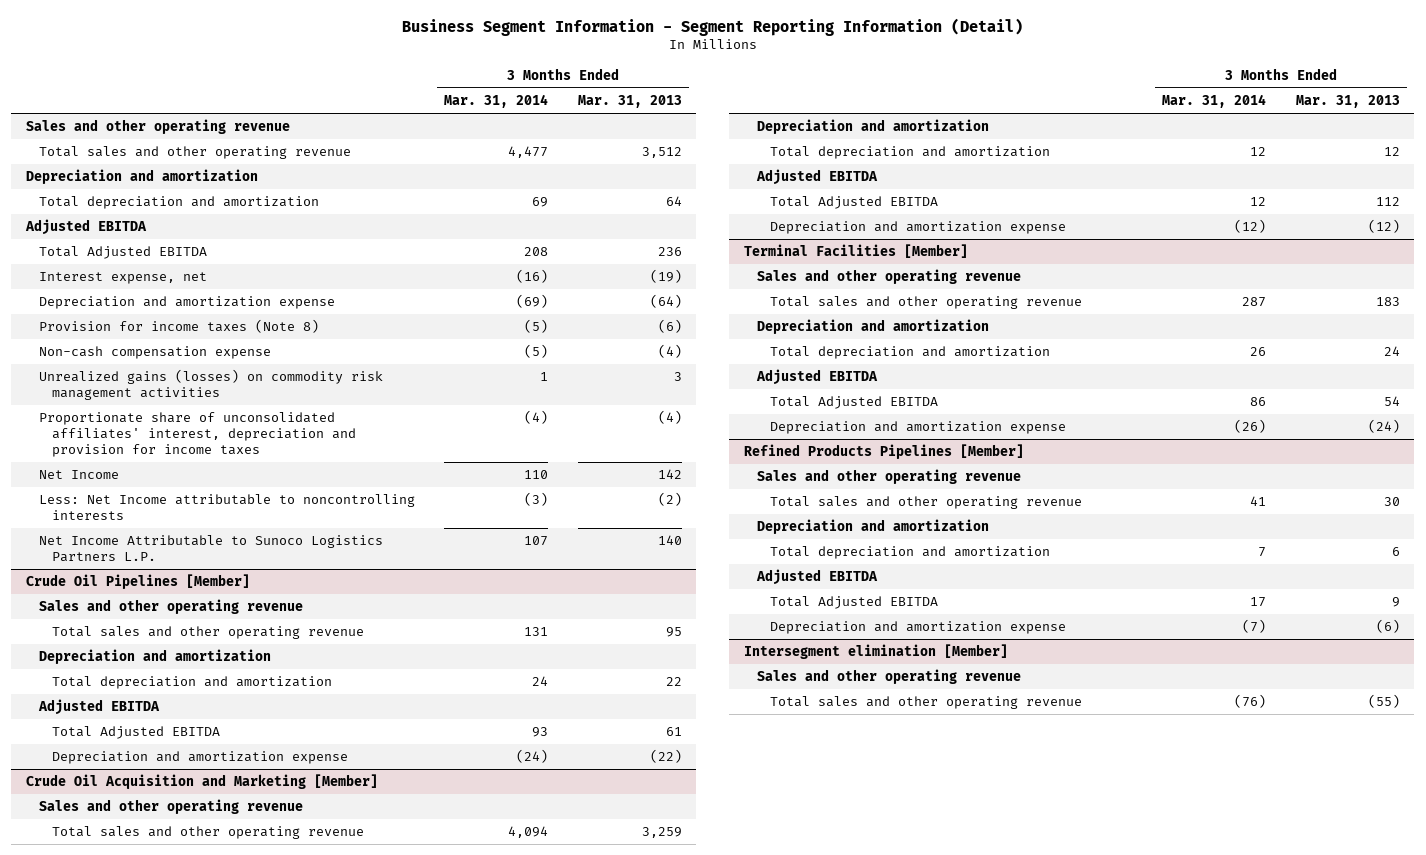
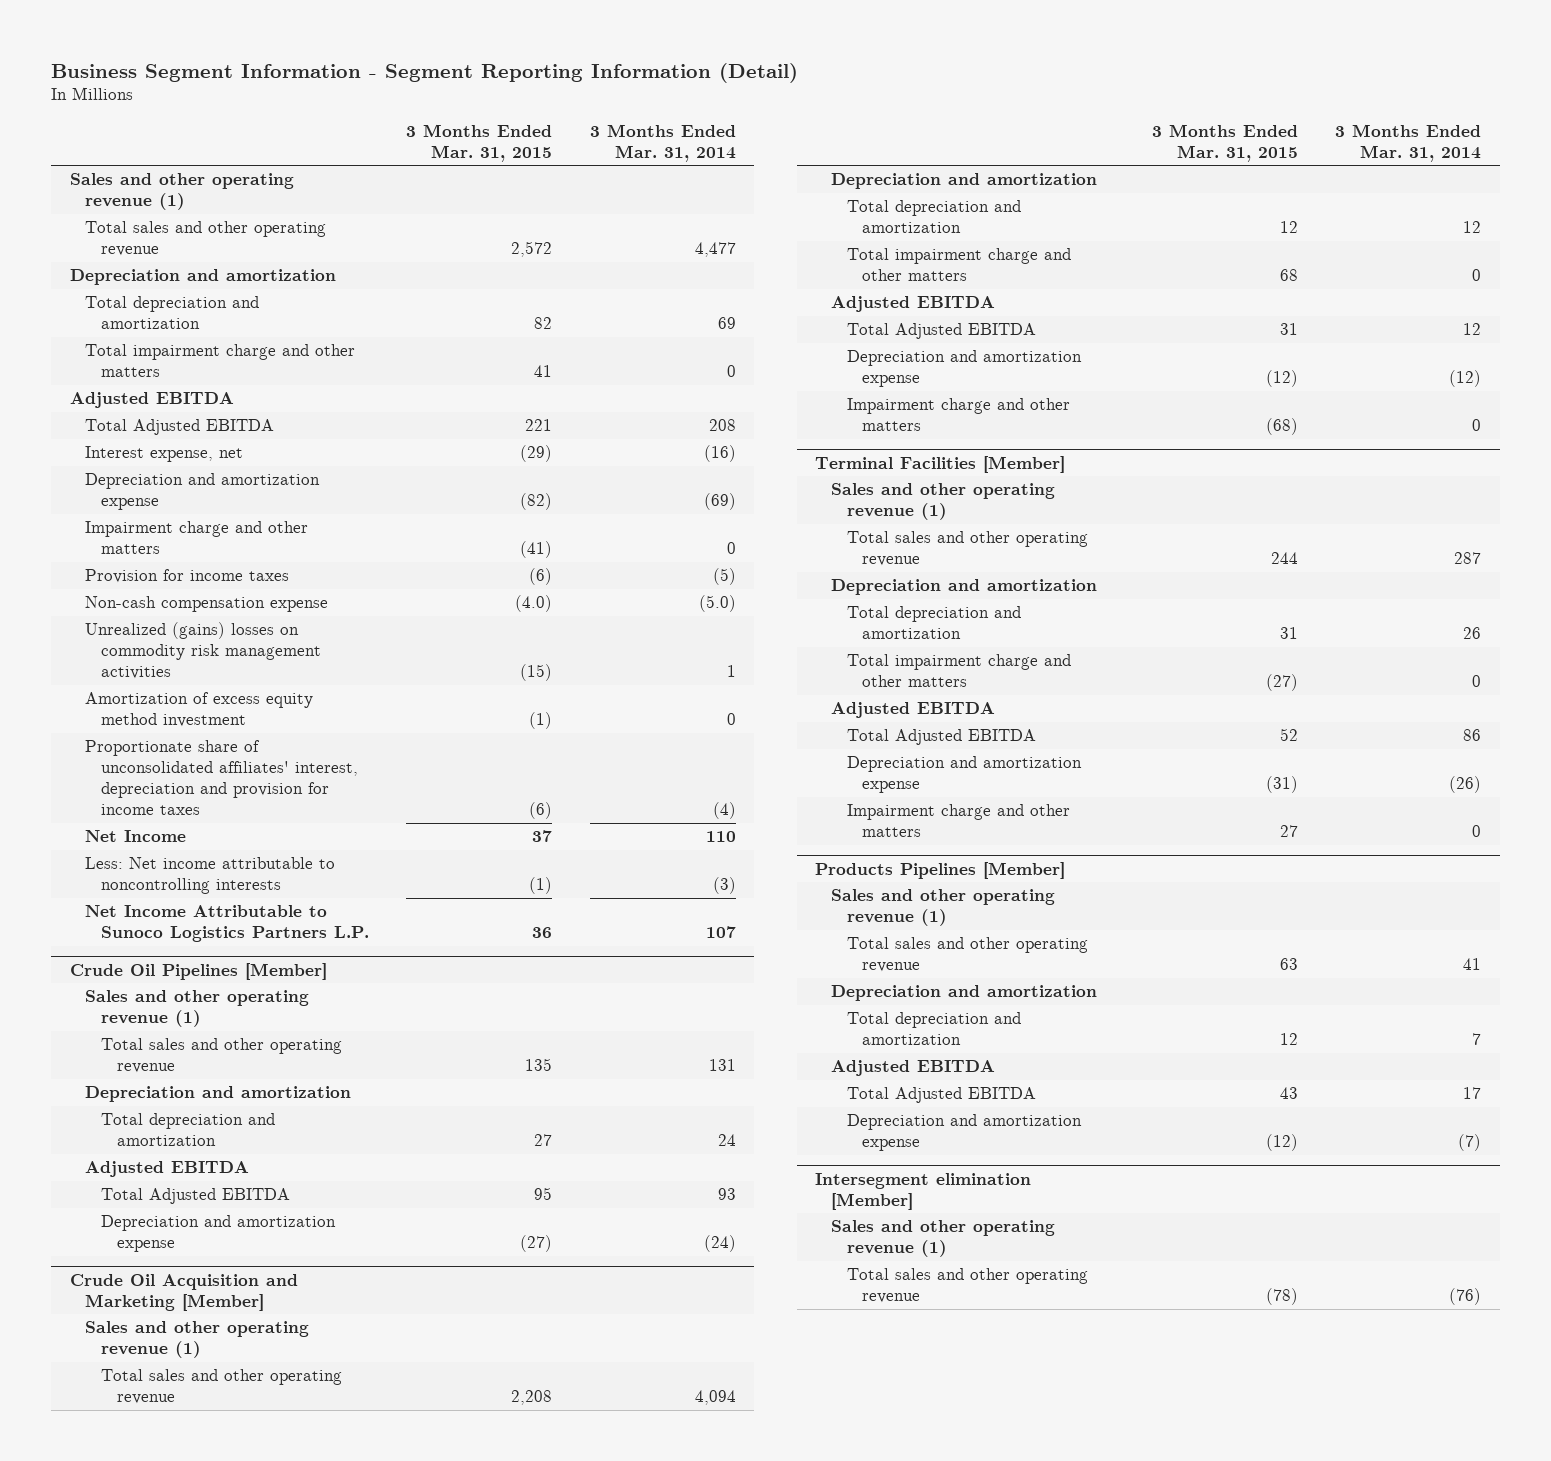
- | 3 Months Ended Mar. 31, 2014 | 3 Months Ended Mar. 31, 2013
+ | 3 Months Ended Mar. 31, 2015 | 3 Months Ended Mar. 31, 2014
- Sales and other operating revenue
+ Sales and other operating revenue (1)
+ Total impairment charge and other matters | 41 | 0
- Provision for income taxes (Note 8) | (5) | (6)
- Non-cash compensation expense | (5) | (4)
- Unrealized gains (losses) on commodity risk management activities | 1 | 3
+ Impairment charge and other matters | (41) | 0
+ Provision for income taxes | (6) | (5)
+ Non-cash compensation expense | (4.0) | (5.0)
+ Unrealized (gains) losses on commodity risk management activities | (15) | 1
+ Amortization of excess equity method investment | (1) | 0
- Less: Net Income attributable to noncontrolling interests | (3) | (2)
+ Less: Net income attributable to noncontrolling interests | (1) | (3)
@ Crude Oil Pipelines [Member]
- Sales and other operating revenue
+ Sales and other operating revenue (1)
@ Crude Oil Acquisition and Marketing [Member]
- Sales and other operating revenue
+ Sales and other operating revenue (1)
+ Total impairment charge and other matters | 68 | 0
+ Impairment charge and other matters | (68) | 0
@ Terminal Facilities [Member]
- Sales and other operating revenue
+ Sales and other operating revenue (1)
+ Total impairment charge and other matters | (27) | 0
- Refined Products Pipelines [Member]
- Sales and other operating revenue
@ Terminal Facilities [Member]
+ Impairment charge and other matters | 27 | 0
+ Products Pipelines [Member]
+ Sales and other operating revenue (1)
@ Intersegment elimination [Member]
- Sales and other operating revenue
+ Sales and other operating revenue (1)

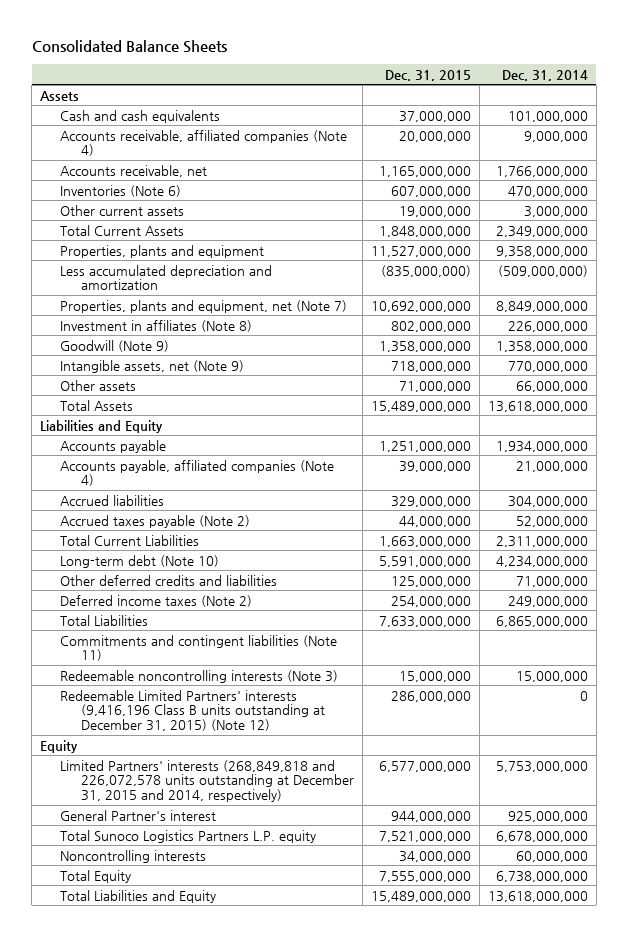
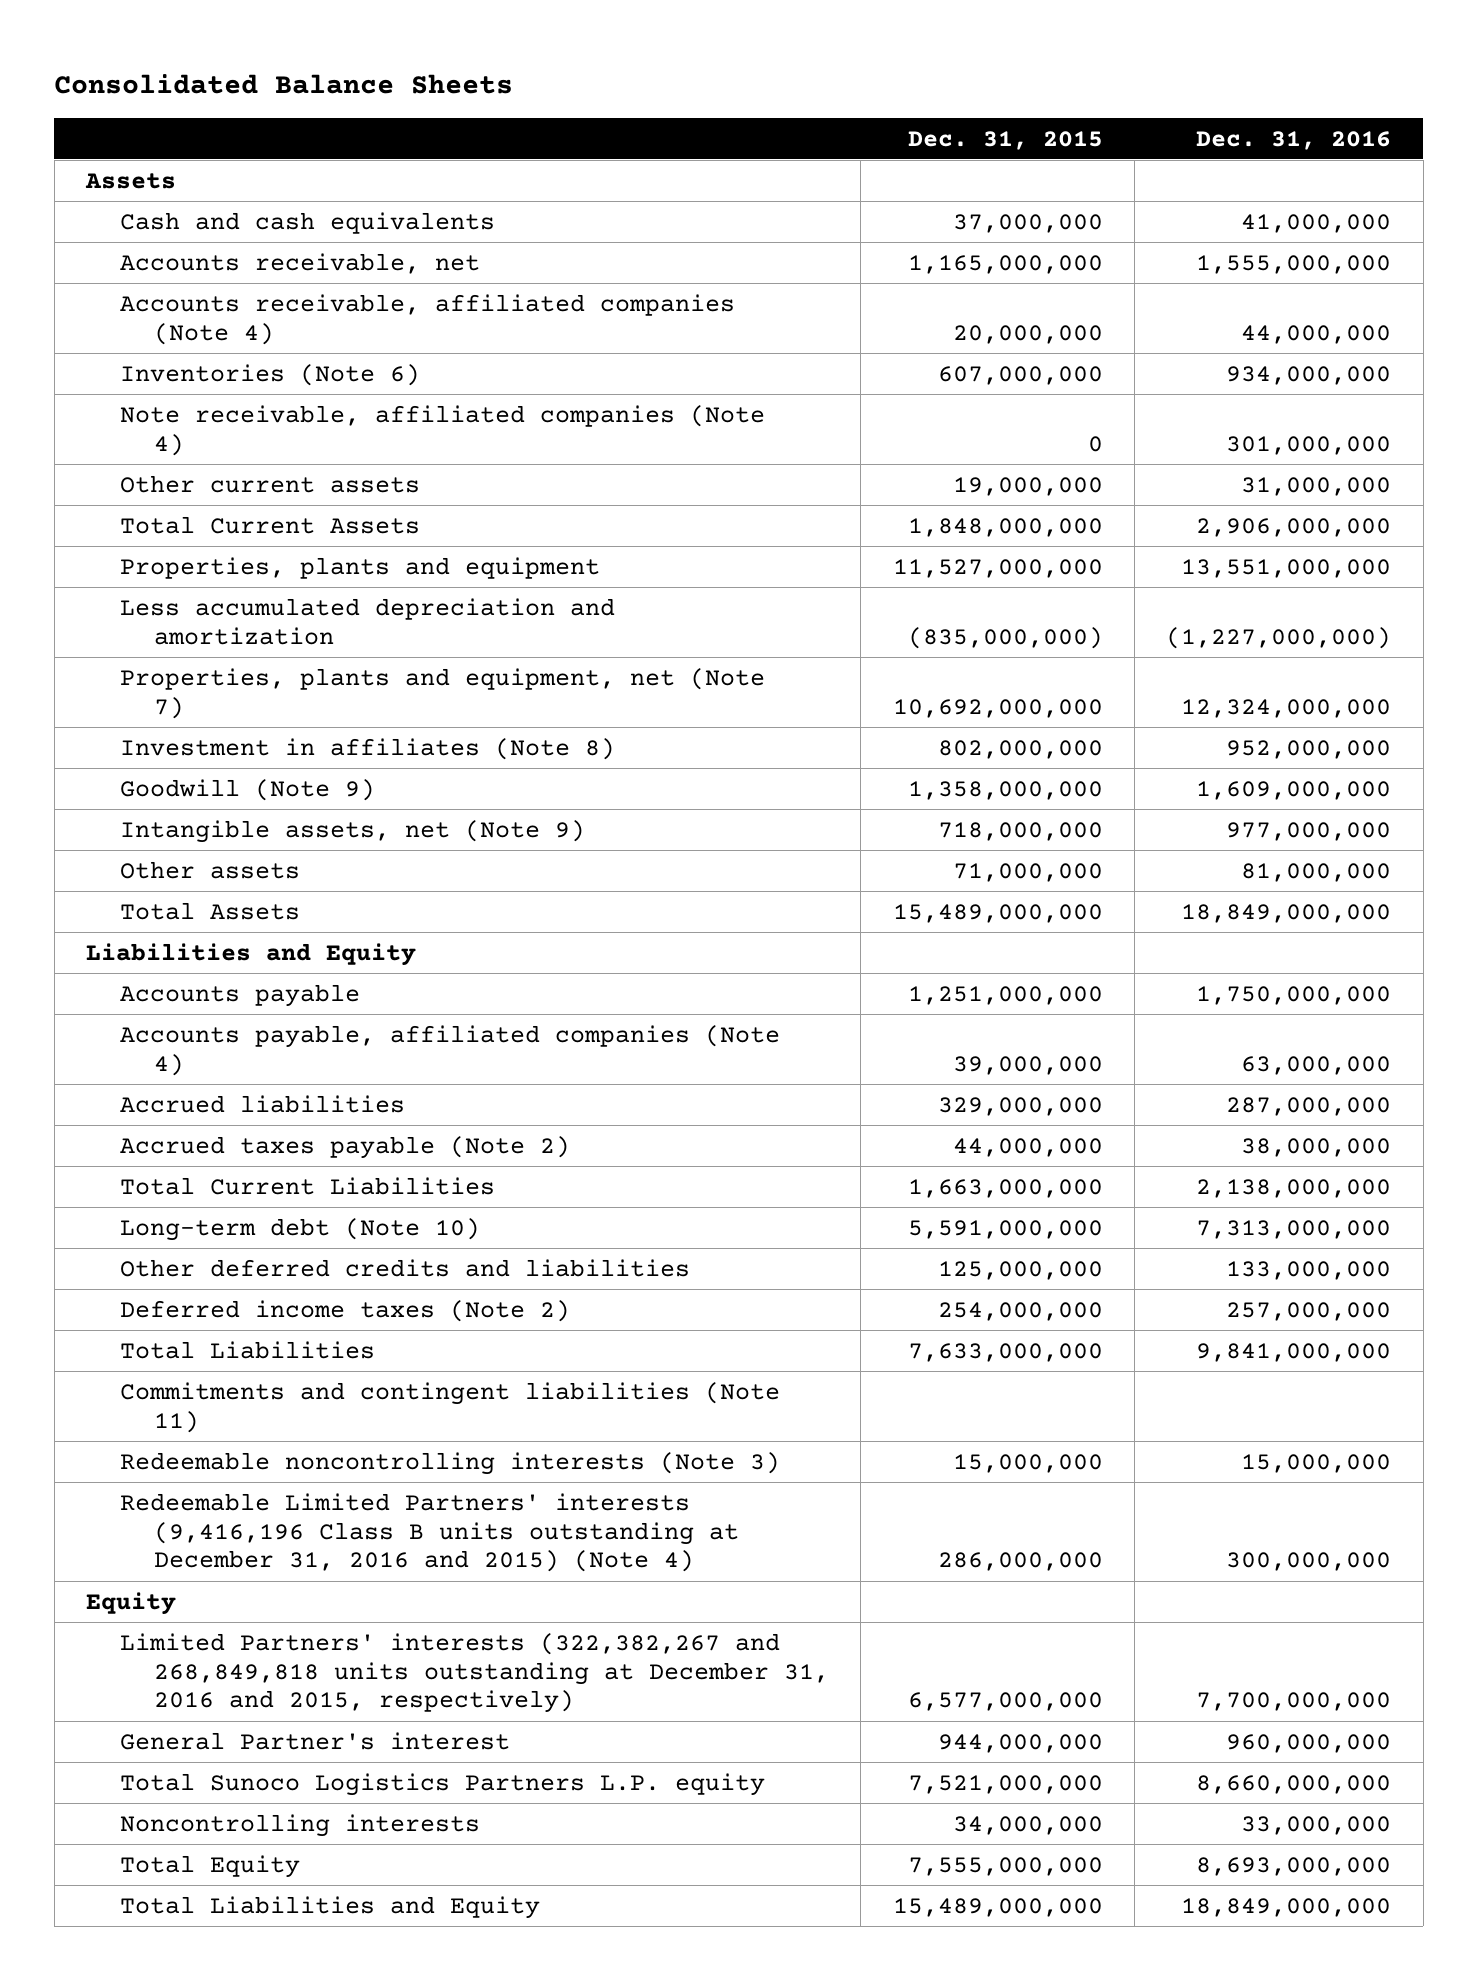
- | Dec. 31, 2015 | Dec. 31, 2014
+ | Dec. 31, 2015 | Dec. 31, 2016
moved down: Accounts receivable, affiliated companies (Note 4) | 20,000,000 | 44,000,000
+ Note receivable, affiliated companies (Note 4) | 0 | 301,000,000
- Redeemable Limited Partners' interests (9,416,196 Class B units outstanding at December 31, 2015) (Note 12) | 286,000,000 | 0
+ Redeemable Limited Partners' interests (9,416,196 Class B units outstanding at December 31, 2016 and 2015) (Note 4) | 286,000,000 | 300,000,000
- Limited Partners' interests (268,849,818 and 226,072,578 units outstanding at December 31, 2015 and 2014, respectively) | 6,577,000,000 | 5,753,000,000
+ Limited Partners' interests (322,382,267 and 268,849,818 units outstanding at December 31, 2016 and 2015, respectively) | 6,577,000,000 | 7,700,000,000

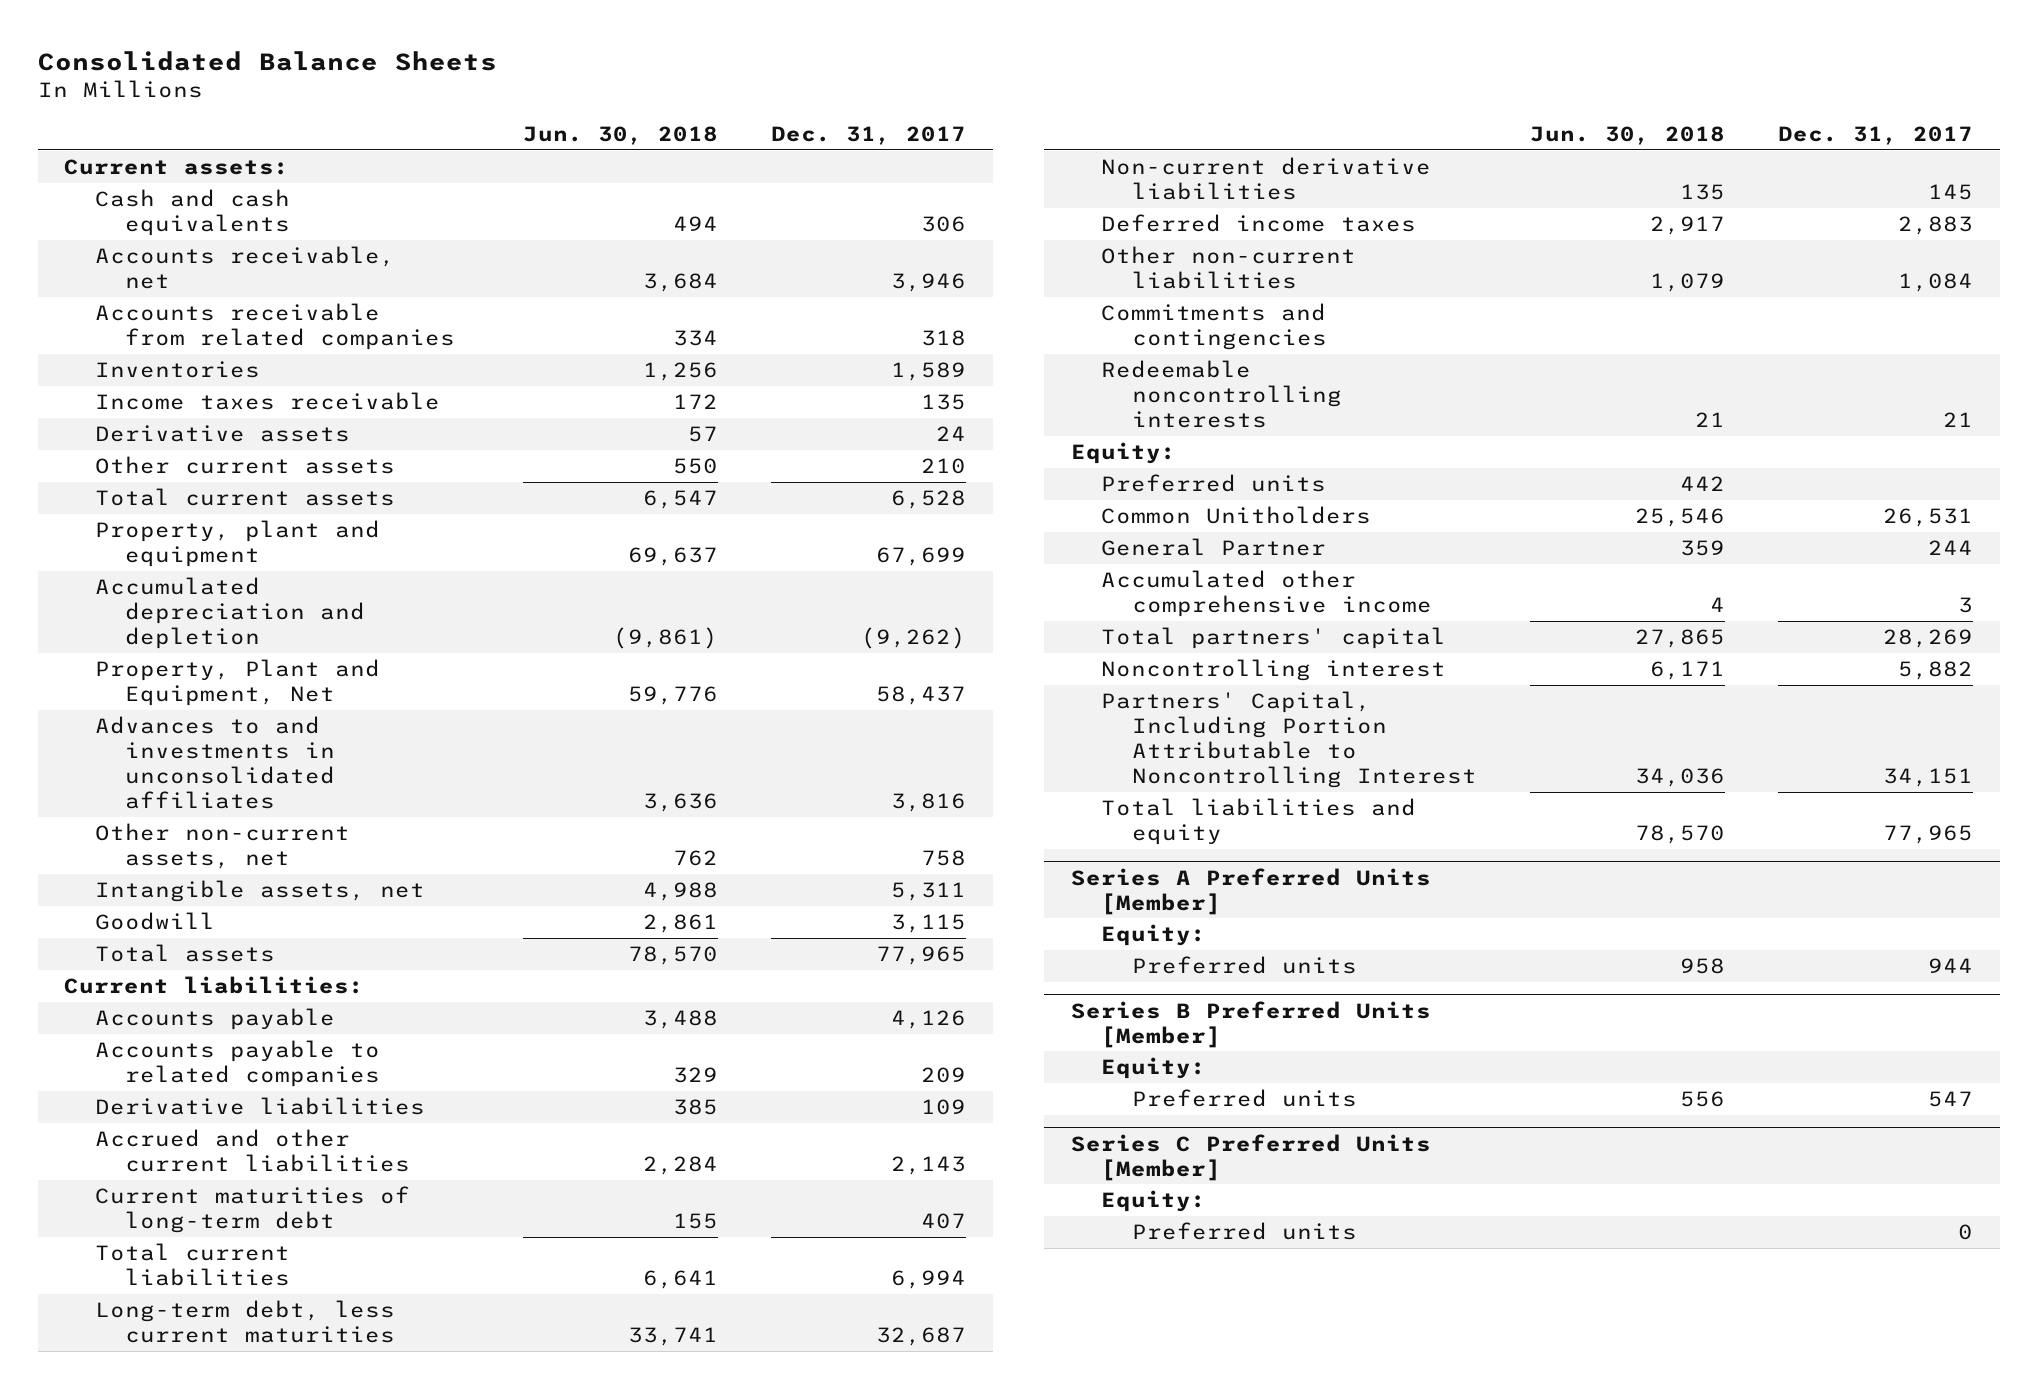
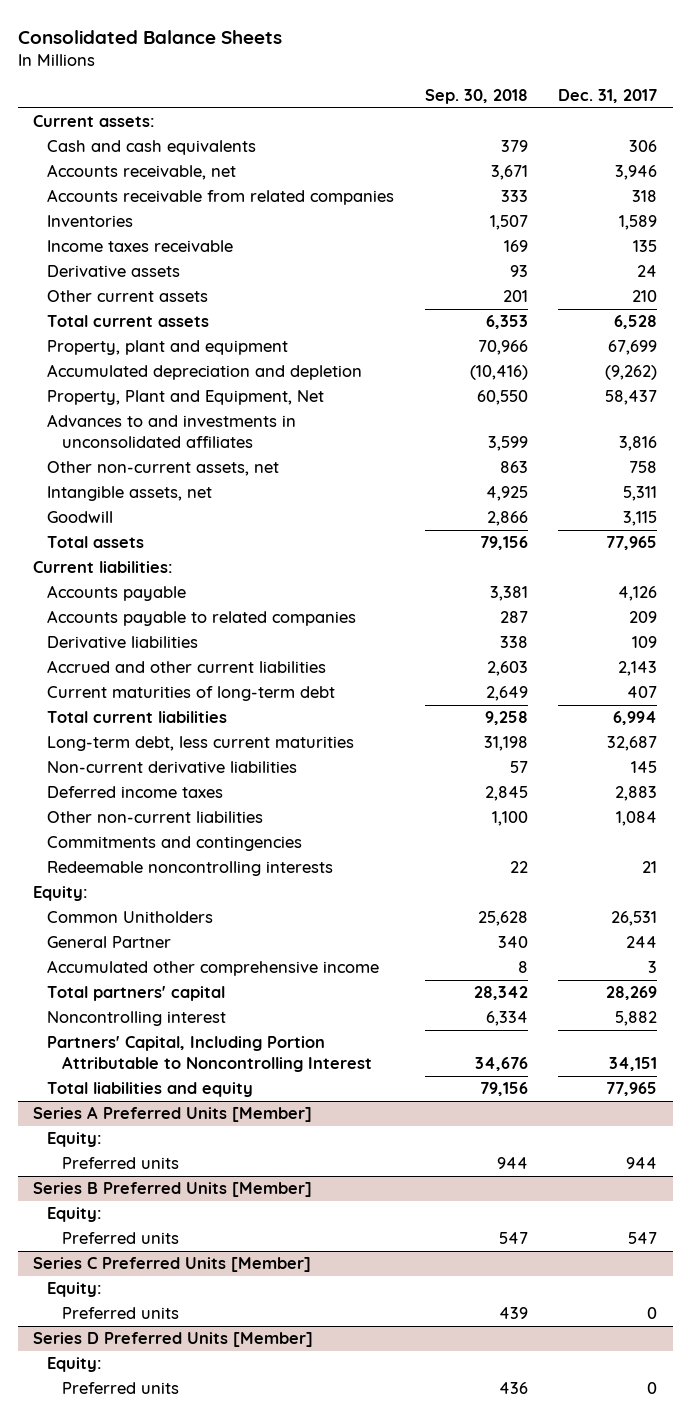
- | Jun. 30, 2018 | Dec. 31, 2017
+ | Sep. 30, 2018 | Dec. 31, 2017
- Preferred units | 442 |
+ Series D Preferred Units [Member]
+ Equity:
+ Preferred units | 436 | 0

